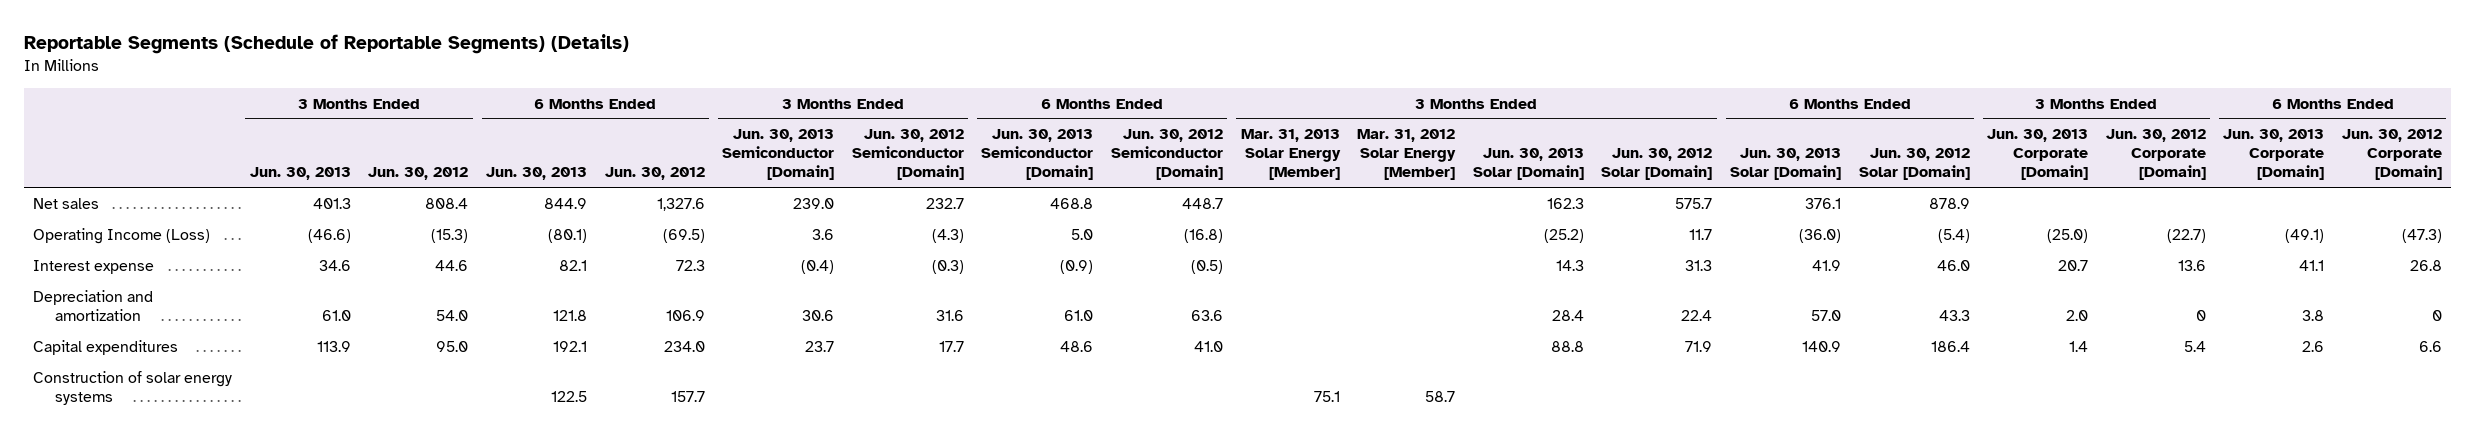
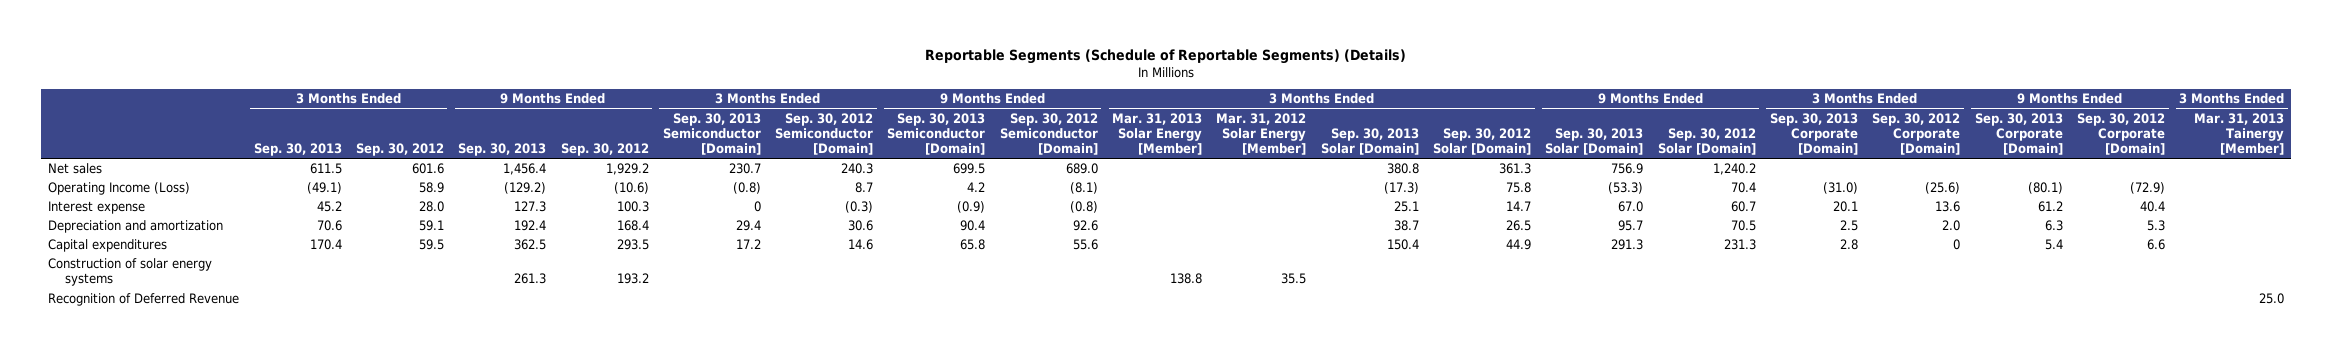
- | 3 Months Ended Jun. 30, 2013 | 3 Months Ended Jun. 30, 2012 | 6 Months Ended Jun. 30, 2013 | 6 Months Ended Jun. 30, 2012 | 3 Months Ended Jun. 30, 2013 Semiconductor [Domain] | 3 Months Ended Jun. 30, 2012 Semiconductor [Domain] | 6 Months Ended Jun. 30, 2013 Semiconductor [Domain] | 6 Months Ended Jun. 30, 2012 Semiconductor [Domain] | 3 Months Ended Mar. 31, 2013 Solar Energy [Member] | 3 Months Ended Mar. 31, 2012 Solar Energy [Member] | 3 Months Ended Jun. 30, 2013 Solar [Domain] | 3 Months Ended Jun. 30, 2012 Solar [Domain] | 6 Months Ended Jun. 30, 2013 Solar [Domain] | 6 Months Ended Jun. 30, 2012 Solar [Domain] | 3 Months Ended Jun. 30, 2013 Corporate [Domain] | 3 Months Ended Jun. 30, 2012 Corporate [Domain] | 6 Months Ended Jun. 30, 2013 Corporate [Domain] | 6 Months Ended Jun. 30, 2012 Corporate [Domain]
+ | 3 Months Ended Sep. 30, 2013 | 3 Months Ended Sep. 30, 2012 | 9 Months Ended Sep. 30, 2013 | 9 Months Ended Sep. 30, 2012 | 3 Months Ended Sep. 30, 2013 Semiconductor [Domain] | 3 Months Ended Sep. 30, 2012 Semiconductor [Domain] | 9 Months Ended Sep. 30, 2013 Semiconductor [Domain] | 9 Months Ended Sep. 30, 2012 Semiconductor [Domain] | 3 Months Ended Mar. 31, 2013 Solar Energy [Member] | 3 Months Ended Mar. 31, 2012 Solar Energy [Member] | 3 Months Ended Sep. 30, 2013 Solar [Domain] | 3 Months Ended Sep. 30, 2012 Solar [Domain] | 9 Months Ended Sep. 30, 2013 Solar [Domain] | 9 Months Ended Sep. 30, 2012 Solar [Domain] | 3 Months Ended Sep. 30, 2013 Corporate [Domain] | 3 Months Ended Sep. 30, 2012 Corporate [Domain] | 9 Months Ended Sep. 30, 2013 Corporate [Domain] | 9 Months Ended Sep. 30, 2012 Corporate [Domain] | 3 Months Ended Mar. 31, 2013 Tainergy [Member]
- Construction of solar energy systems | | | 122.5 | 157.7 | | | | | 75.1 | 58.7 | | | | | | | |
+ Construction of solar energy systems | | | 261.3 | 193.2 | | | | | 138.8 | 35.5 | | | | | | | | |
+ Recognition of Deferred Revenue | | | | | | | | | | | | | | | | | | | 25.0

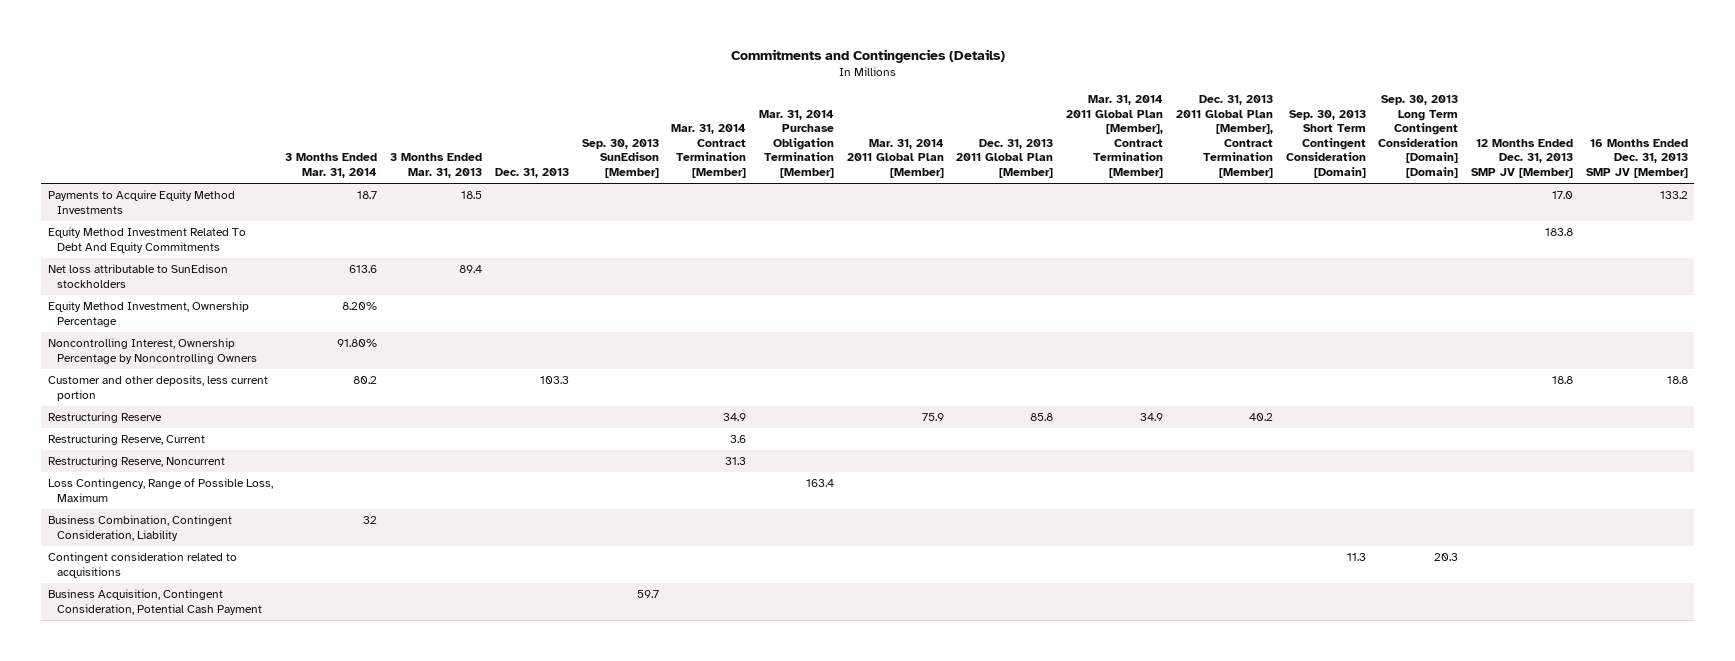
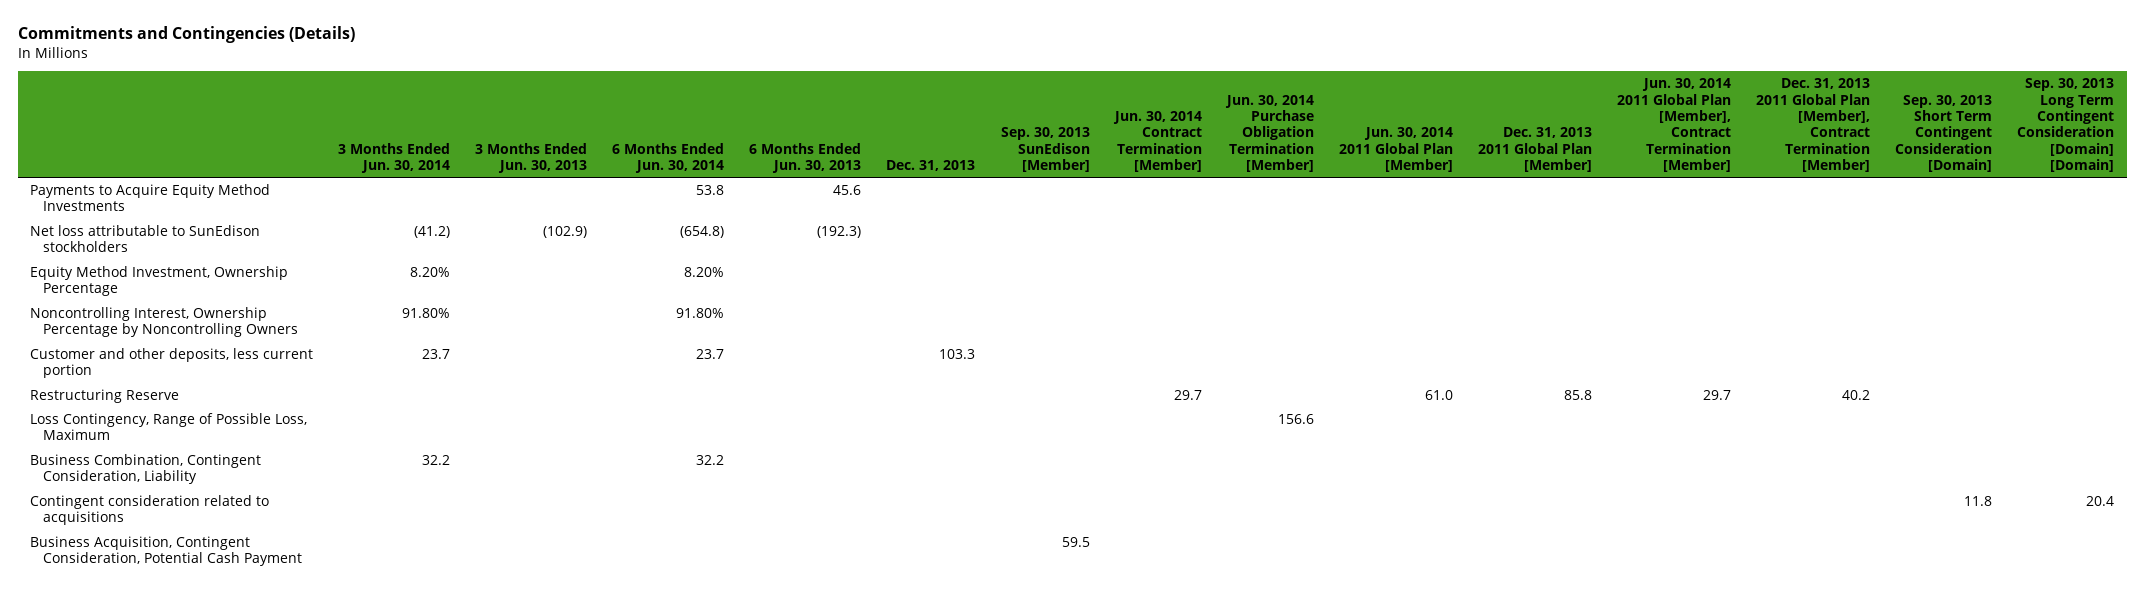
- | 3 Months Ended Mar. 31, 2014 | 3 Months Ended Mar. 31, 2013 | Dec. 31, 2013 | Sep. 30, 2013 SunEdison [Member] | Mar. 31, 2014 Contract Termination [Member] | Mar. 31, 2014 Purchase Obligation Termination [Member] | Mar. 31, 2014 2011 Global Plan [Member] | Dec. 31, 2013 2011 Global Plan [Member] | Mar. 31, 2014 2011 Global Plan [Member], Contract Termination [Member] | Dec. 31, 2013 2011 Global Plan [Member], Contract Termination [Member] | Sep. 30, 2013 Short Term Contingent Consideration [Domain] | Sep. 30, 2013 Long Term Contingent Consideration [Domain] [Domain] | 12 Months Ended Dec. 31, 2013 SMP JV [Member] | 16 Months Ended Dec. 31, 2013 SMP JV [Member]
+ | 3 Months Ended Jun. 30, 2014 | 3 Months Ended Jun. 30, 2013 | 6 Months Ended Jun. 30, 2014 | 6 Months Ended Jun. 30, 2013 | Dec. 31, 2013 | Sep. 30, 2013 SunEdison [Member] | Jun. 30, 2014 Contract Termination [Member] | Jun. 30, 2014 Purchase Obligation Termination [Member] | Jun. 30, 2014 2011 Global Plan [Member] | Dec. 31, 2013 2011 Global Plan [Member] | Jun. 30, 2014 2011 Global Plan [Member], Contract Termination [Member] | Dec. 31, 2013 2011 Global Plan [Member], Contract Termination [Member] | Sep. 30, 2013 Short Term Contingent Consideration [Domain] | Sep. 30, 2013 Long Term Contingent Consideration [Domain] [Domain]
- Equity Method Investment Related To Debt And Equity Commitments | | | | | | | | | | | | | 183.8 |
- Restructuring Reserve, Current | | | | | 3.6 | | | | | | | | |
- Restructuring Reserve, Noncurrent | | | | | 31.3 | | | | | | | | |
- Contingent consideration related to acquisitions | | | | | | | | | | | 11.3 | 20.3 | |
- Business Acquisition, Contingent Consideration, Potential Cash Payment | | | | 59.7 | | | | | | | | | |
+ Contingent consideration related to acquisitions | | | | | | | | | | | | | 11.8 | 20.4
+ Business Acquisition, Contingent Consideration, Potential Cash Payment | | | | | | 59.5 | | | | | | | |

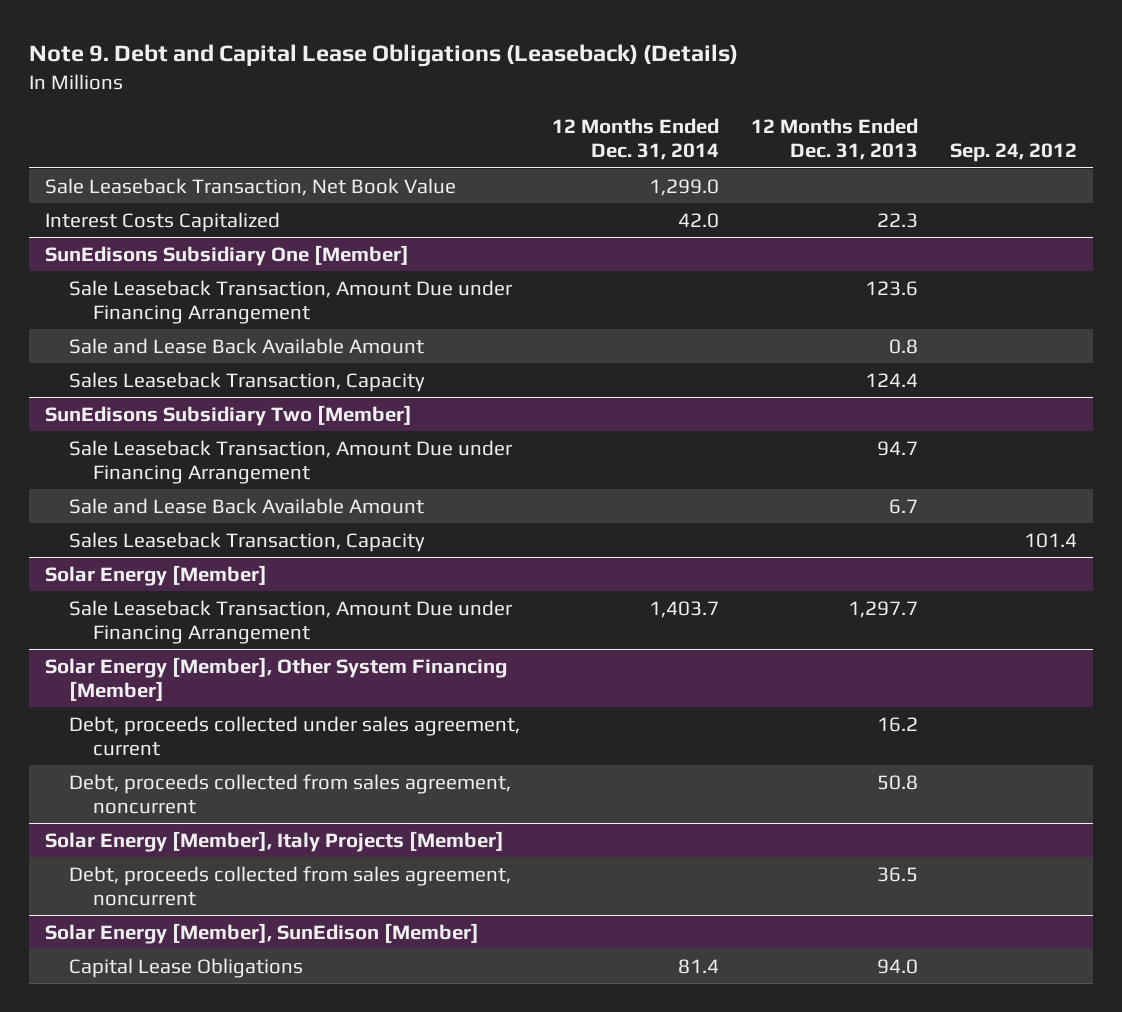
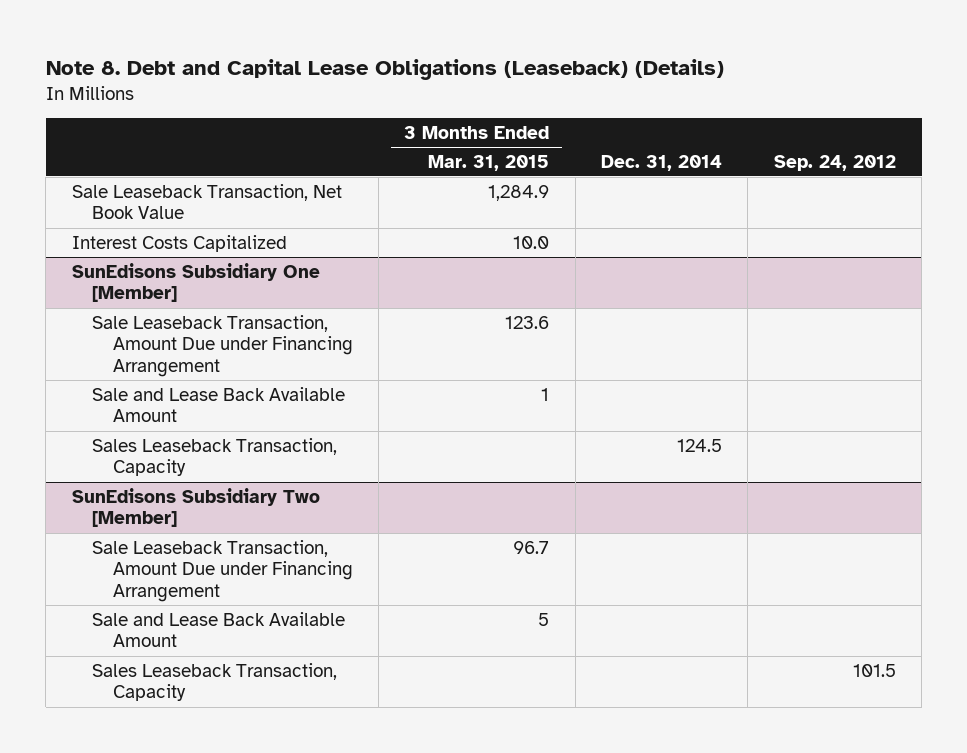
- Note 9. Debt and Capital Lease Obligations (Leaseback) (Details)
+ Note 8. Debt and Capital Lease Obligations (Leaseback) (Details)
- | 12 Months Ended Dec. 31, 2014 | 12 Months Ended Dec. 31, 2013 | Sep. 24, 2012
+ | 3 Months Ended Mar. 31, 2015 | Dec. 31, 2014 | Sep. 24, 2012
@ SunEdisons Subsidiary Two [Member]
- Sales Leaseback Transaction, Capacity | | | 101.4
- Solar Energy [Member]
- Sale Leaseback Transaction, Amount Due under Financing Arrangement | 1,403.7 | 1,297.7 |
- Solar Energy [Member], Other System Financing [Member]
- Debt, proceeds collected under sales agreement, current | | 16.2 |
- Debt, proceeds collected from sales agreement, noncurrent | | 50.8 |
- Solar Energy [Member], Italy Projects [Member]
- Debt, proceeds collected from sales agreement, noncurrent | | 36.5 |
- Solar Energy [Member], SunEdison [Member]
- Capital Lease Obligations | 81.4 | 94.0 |
@ SunEdisons Subsidiary Two [Member]
+ Sales Leaseback Transaction, Capacity | | | 101.5

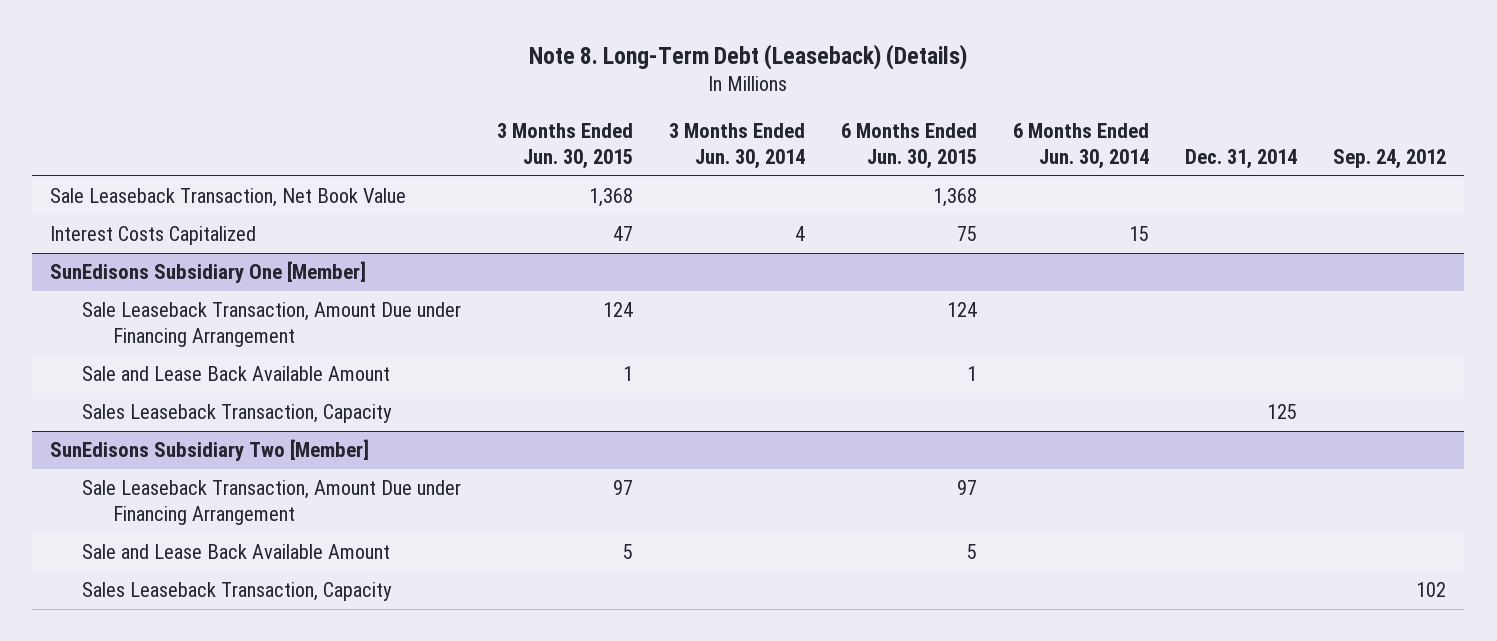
- Note 8. Debt and Capital Lease Obligations (Leaseback) (Details)
+ Note 8. Long-Term Debt (Leaseback) (Details)
- | 3 Months Ended Mar. 31, 2015 | Dec. 31, 2014 | Sep. 24, 2012
+ | 3 Months Ended Jun. 30, 2015 | 3 Months Ended Jun. 30, 2014 | 6 Months Ended Jun. 30, 2015 | 6 Months Ended Jun. 30, 2014 | Dec. 31, 2014 | Sep. 24, 2012
@ SunEdisons Subsidiary One [Member]
- Sales Leaseback Transaction, Capacity | | 124.5 |
+ Sales Leaseback Transaction, Capacity | | | | | 125 |
@ SunEdisons Subsidiary Two [Member]
- Sales Leaseback Transaction, Capacity | | | 101.5
+ Sales Leaseback Transaction, Capacity | | | | | | 102

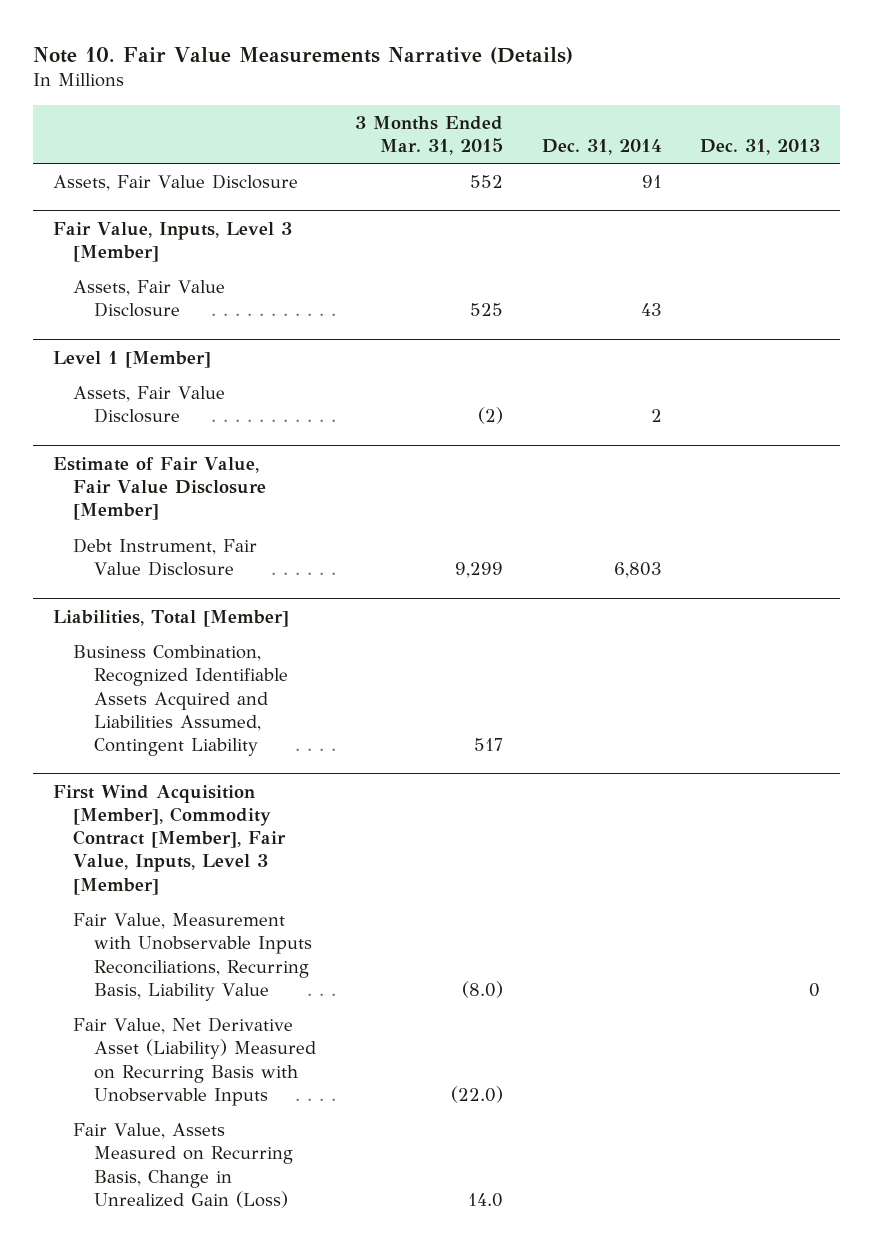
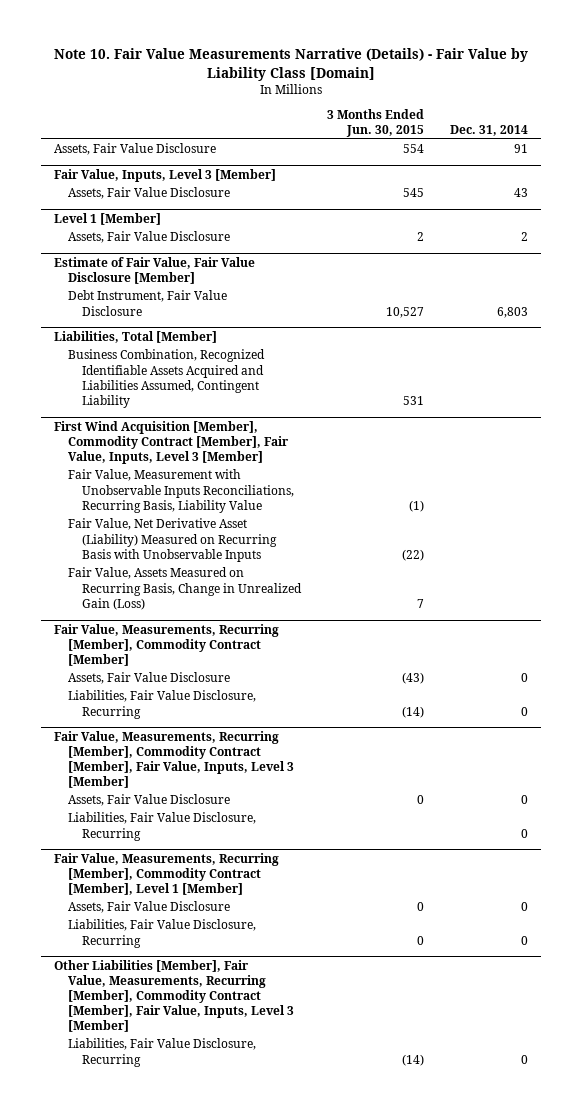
- Note 10. Fair Value Measurements Narrative (Details)
+ Note 10. Fair Value Measurements Narrative (Details) - Fair Value by Liability Class [Domain]
- | 3 Months Ended Mar. 31, 2015 | Dec. 31, 2014 | Dec. 31, 2013
+ | 3 Months Ended Jun. 30, 2015 | Dec. 31, 2014
+ Fair Value, Measurements, Recurring [Member], Commodity Contract [Member]
+ Assets, Fair Value Disclosure | (43) | 0
+ Liabilities, Fair Value Disclosure, Recurring | (14) | 0
+ Fair Value, Measurements, Recurring [Member], Commodity Contract [Member], Fair Value, Inputs, Level 3 [Member]
+ Assets, Fair Value Disclosure | 0 | 0
+ Liabilities, Fair Value Disclosure, Recurring | | 0
+ Fair Value, Measurements, Recurring [Member], Commodity Contract [Member], Level 1 [Member]
+ Assets, Fair Value Disclosure | 0 | 0
+ Liabilities, Fair Value Disclosure, Recurring | 0 | 0
+ Other Liabilities [Member], Fair Value, Measurements, Recurring [Member], Commodity Contract [Member], Fair Value, Inputs, Level 3 [Member]
+ Liabilities, Fair Value Disclosure, Recurring | (14) | 0

